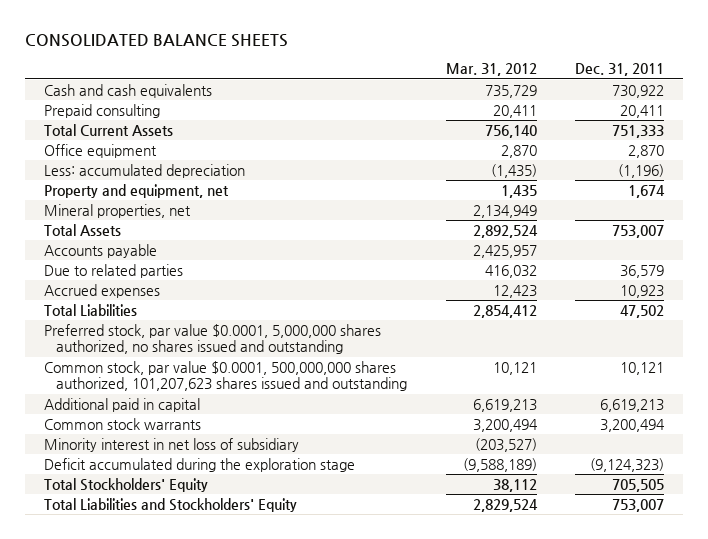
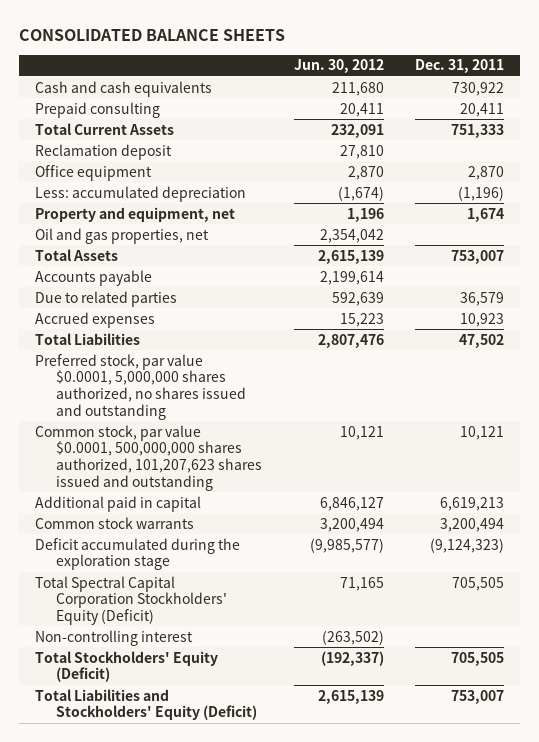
- | Mar. 31, 2012 | Dec. 31, 2011
+ | Jun. 30, 2012 | Dec. 31, 2011
+ Reclamation deposit | 27,810 |
- Mineral properties, net | 2,134,949 |
+ Oil and gas properties, net | 2,354,042 |
- Minority interest in net loss of subsidiary | (203,527) |
- Total Stockholders' Equity | 38,112 | 705,505
- Total Liabilities and Stockholders' Equity | 2,829,524 | 753,007
+ Total Spectral Capital Corporation Stockholders' Equity (Deficit) | 71,165 | 705,505
+ Non-controlling interest | (263,502) |
+ Total Stockholders' Equity (Deficit) | (192,337) | 705,505
+ Total Liabilities and Stockholders' Equity (Deficit) | 2,615,139 | 753,007

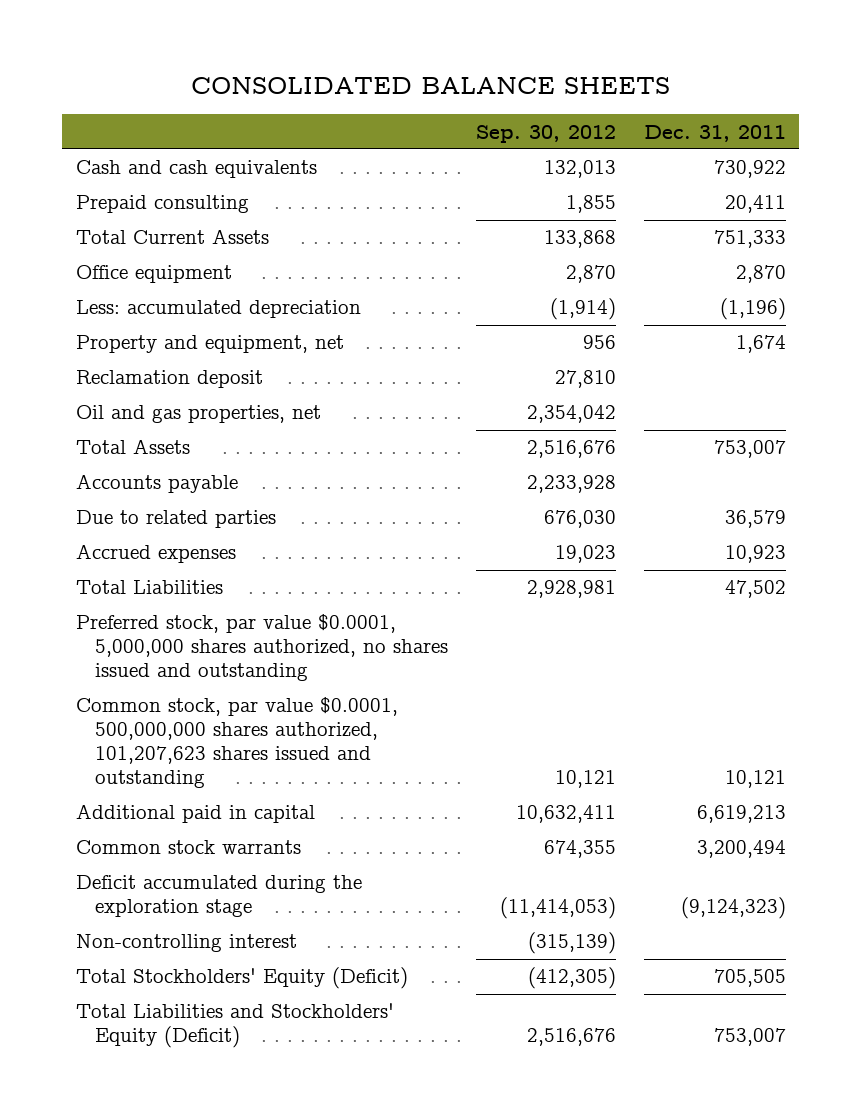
- | Jun. 30, 2012 | Dec. 31, 2011
+ | Sep. 30, 2012 | Dec. 31, 2011
moved down: Reclamation deposit | 27,810 |
- Total Spectral Capital Corporation Stockholders' Equity (Deficit) | 71,165 | 705,505

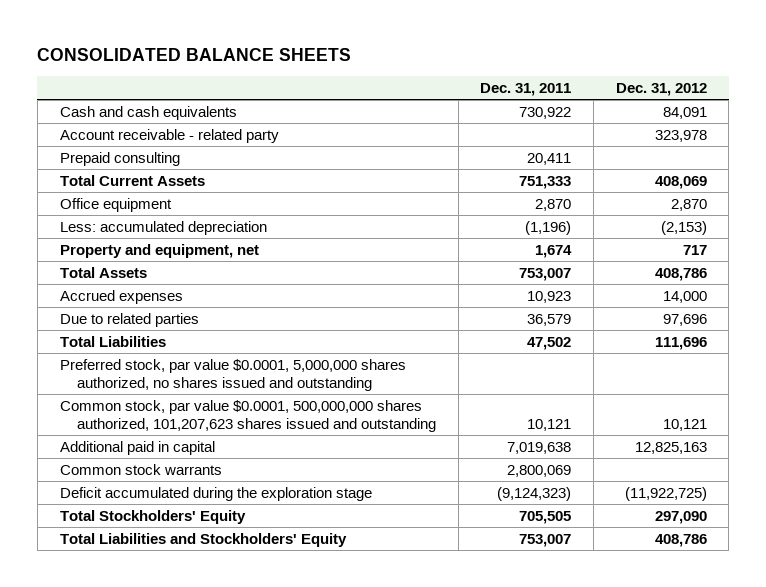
- | Sep. 30, 2012 | Dec. 31, 2011
+ | Dec. 31, 2011 | Dec. 31, 2012
+ Account receivable - related party | | 323,978
- Reclamation deposit | 27,810 |
- Oil and gas properties, net | 2,354,042 |
- Accounts payable | 2,233,928 |
moved down: Due to related parties | 36,579 | 97,696
- Additional paid in capital | 10,632,411 | 6,619,213
- Common stock warrants | 674,355 | 3,200,494
+ Additional paid in capital | 7,019,638 | 12,825,163
+ Common stock warrants | 2,800,069 |
- Non-controlling interest | (315,139) |
- Total Stockholders' Equity (Deficit) | (412,305) | 705,505
- Total Liabilities and Stockholders' Equity (Deficit) | 2,516,676 | 753,007
+ Total Stockholders' Equity | 705,505 | 297,090
+ Total Liabilities and Stockholders' Equity | 753,007 | 408,786

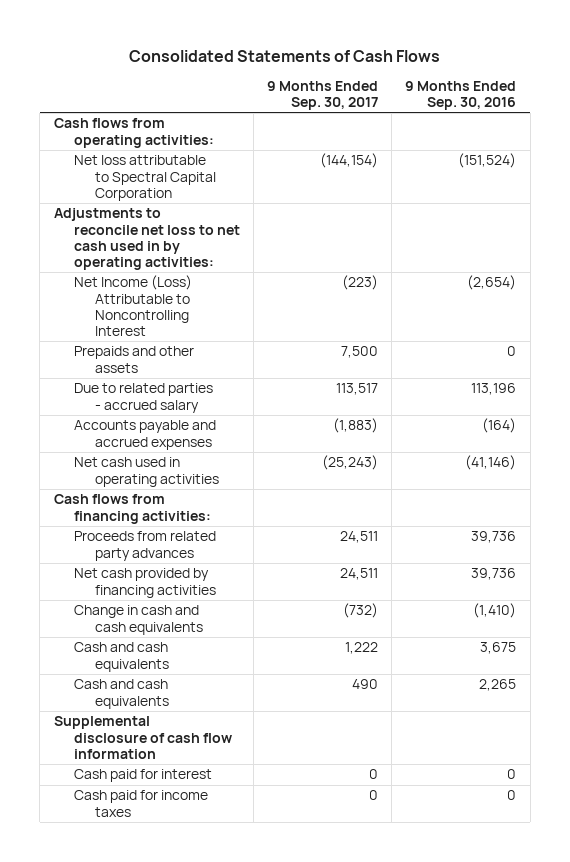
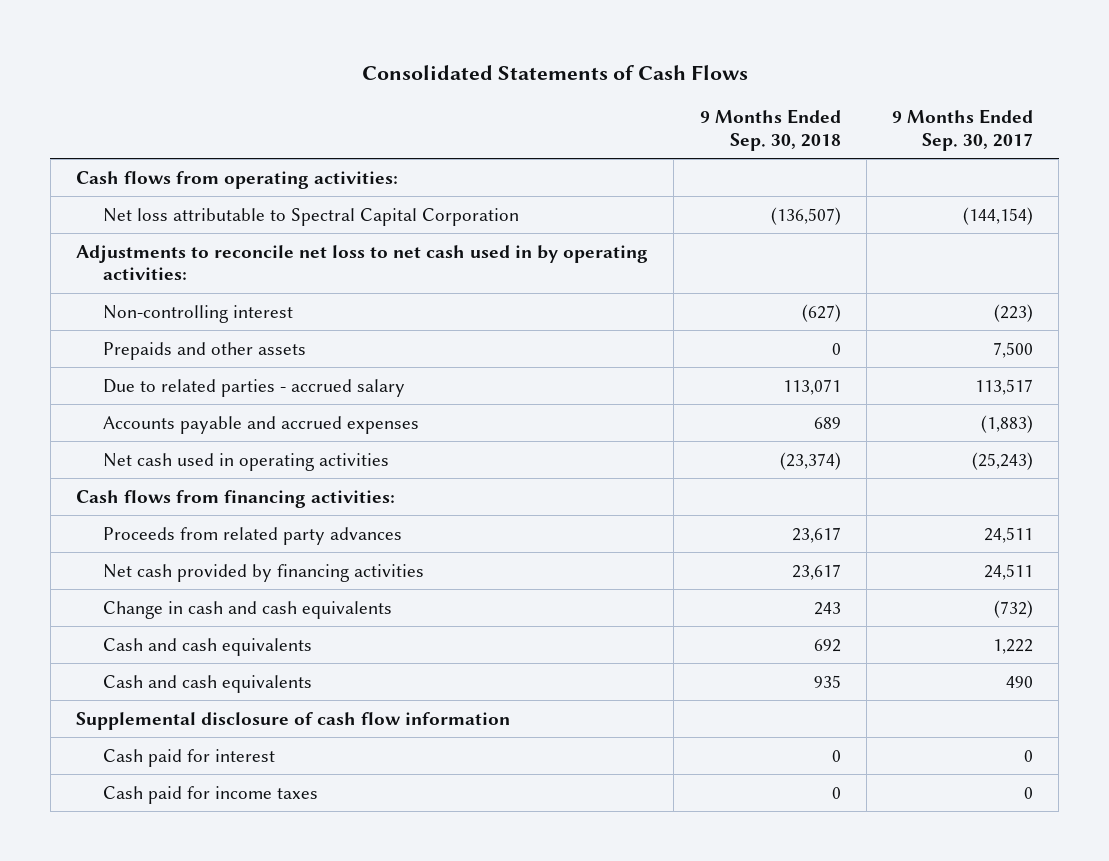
- | 9 Months Ended Sep. 30, 2017 | 9 Months Ended Sep. 30, 2016
+ | 9 Months Ended Sep. 30, 2018 | 9 Months Ended Sep. 30, 2017
- Net Income (Loss) Attributable to Noncontrolling Interest | (223) | (2,654)
+ Non-controlling interest | (627) | (223)

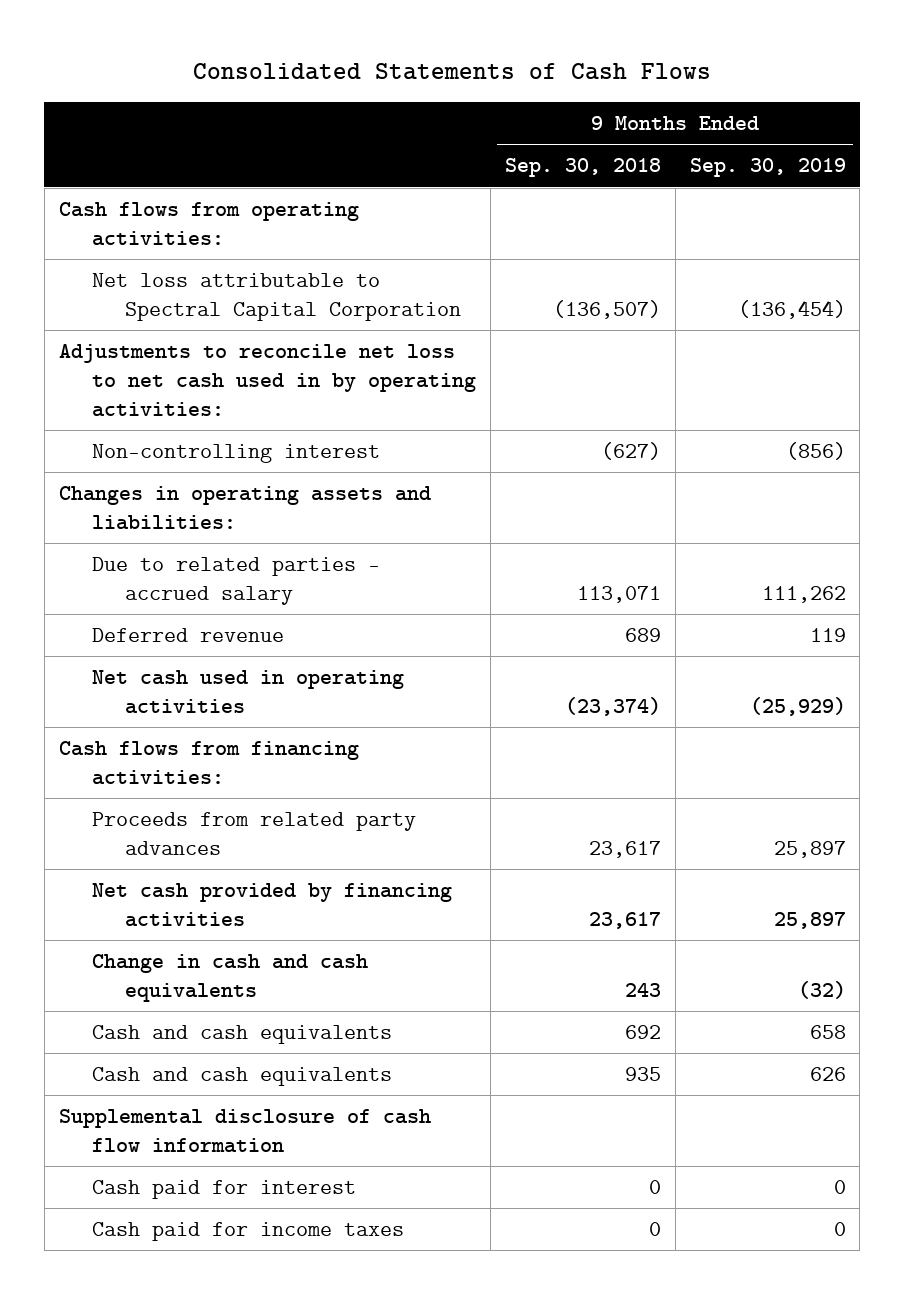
- | 9 Months Ended Sep. 30, 2018 | 9 Months Ended Sep. 30, 2017
+ | 9 Months Ended Sep. 30, 2018 | 9 Months Ended Sep. 30, 2019
- Prepaids and other assets | 0 | 7,500
+ Changes in operating assets and liabilities:
- Accounts payable and accrued expenses | 689 | (1,883)
+ Deferred revenue | 689 | 119

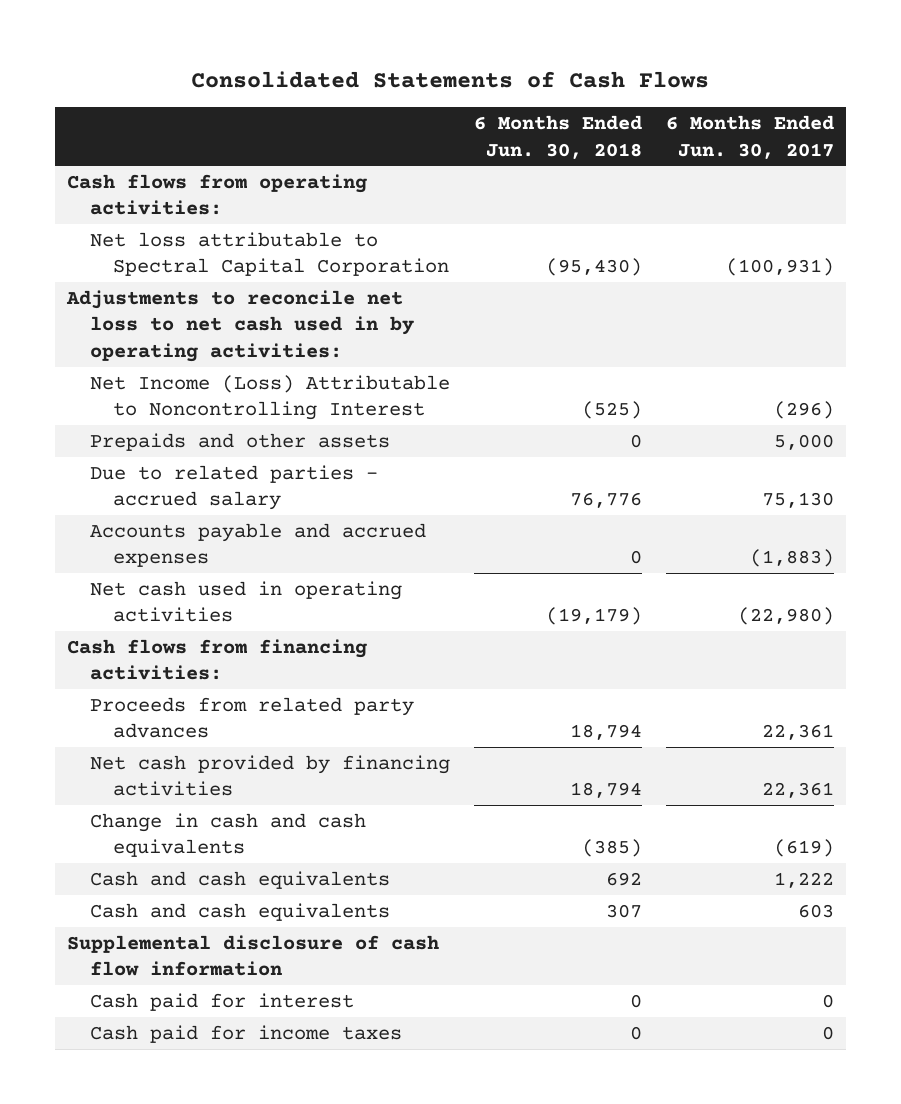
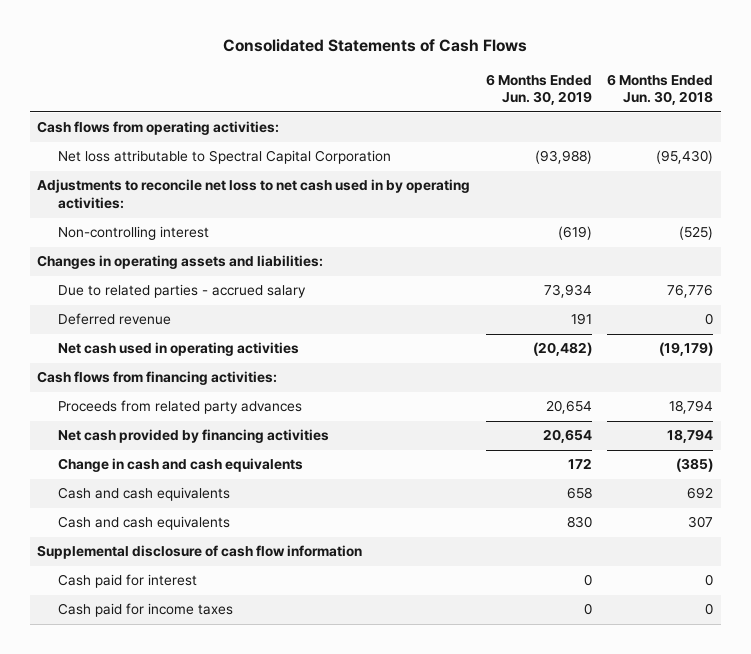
- | 6 Months Ended Jun. 30, 2018 | 6 Months Ended Jun. 30, 2017
+ | 6 Months Ended Jun. 30, 2019 | 6 Months Ended Jun. 30, 2018
- Net Income (Loss) Attributable to Noncontrolling Interest | (525) | (296)
- Prepaids and other assets | 0 | 5,000
+ Non-controlling interest | (619) | (525)
+ Changes in operating assets and liabilities:
- Accounts payable and accrued expenses | 0 | (1,883)
+ Deferred revenue | 191 | 0

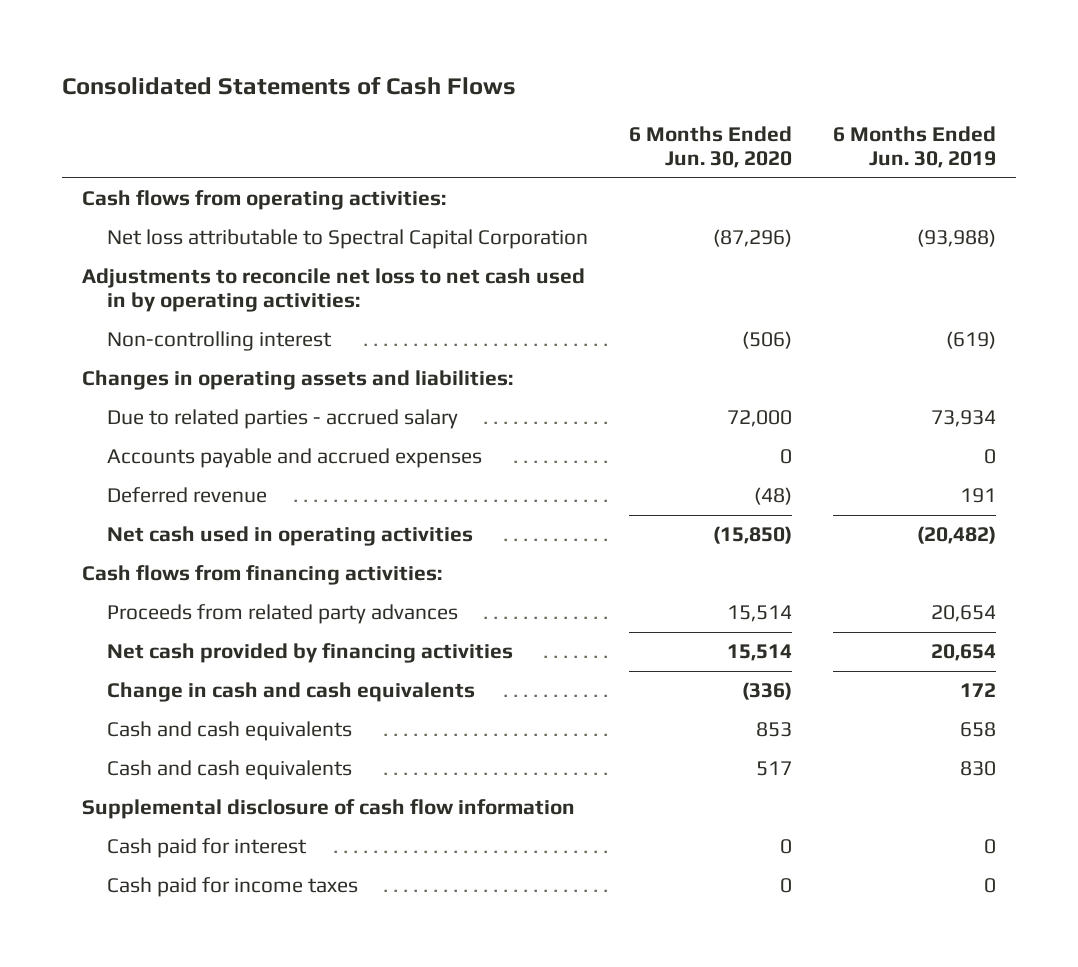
- | 6 Months Ended Jun. 30, 2019 | 6 Months Ended Jun. 30, 2018
+ | 6 Months Ended Jun. 30, 2020 | 6 Months Ended Jun. 30, 2019
+ Accounts payable and accrued expenses | 0 | 0

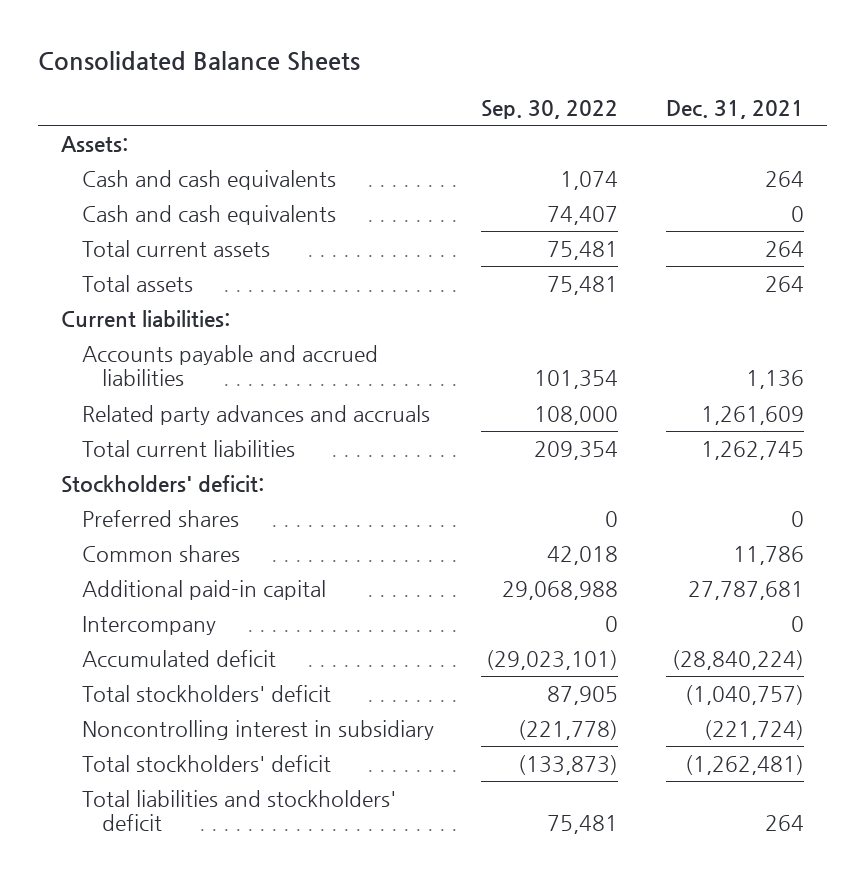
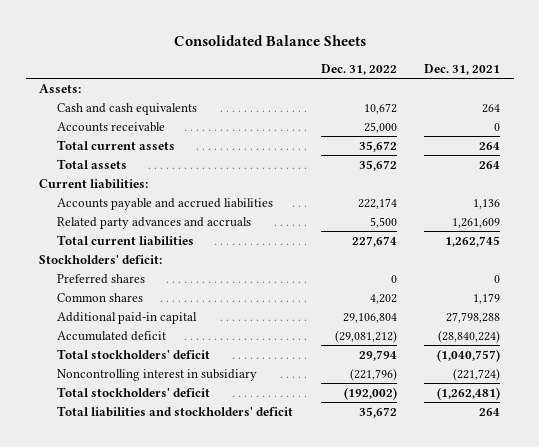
- | Sep. 30, 2022 | Dec. 31, 2021
+ | Dec. 31, 2022 | Dec. 31, 2021
- Cash and cash equivalents | 74,407 | 0
+ Accounts receivable | 25,000 | 0
- Common shares | 42,018 | 11,786
- Additional paid-in capital | 29,068,988 | 27,787,681
- Intercompany | 0 | 0
+ Common shares | 4,202 | 1,179
+ Additional paid-in capital | 29,106,804 | 27,798,288

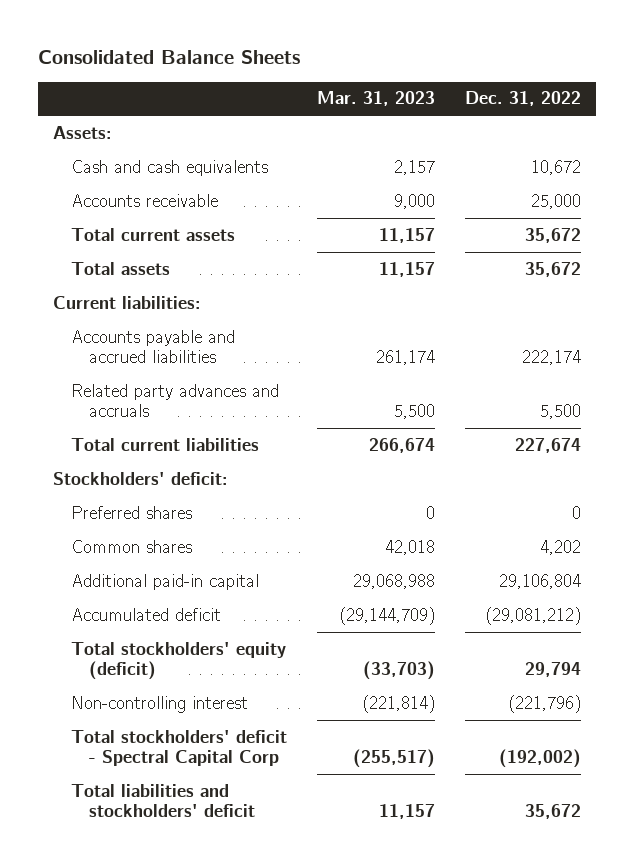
- | Dec. 31, 2022 | Dec. 31, 2021
+ | Mar. 31, 2023 | Dec. 31, 2022
- Total stockholders' deficit | 29,794 | (1,040,757)
- Noncontrolling interest in subsidiary | (221,796) | (221,724)
- Total stockholders' deficit | (192,002) | (1,262,481)
+ Total stockholders' equity (deficit) | (33,703) | 29,794
+ Non-controlling interest | (221,814) | (221,796)
+ Total stockholders' deficit - Spectral Capital Corp | (255,517) | (192,002)

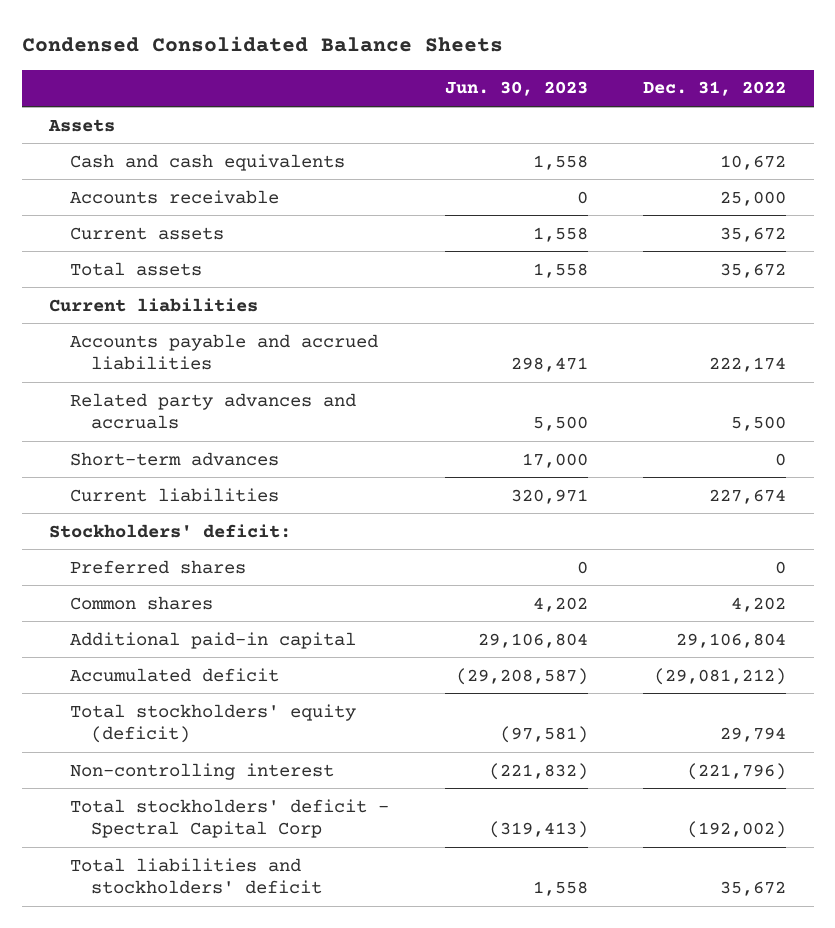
- Consolidated Balance Sheets
+ Condensed Consolidated Balance Sheets
- | Mar. 31, 2023 | Dec. 31, 2022
+ | Jun. 30, 2023 | Dec. 31, 2022
- Assets:
+ Assets
- Total current assets | 11,157 | 35,672
+ Current assets | 1,558 | 35,672
- Current liabilities:
+ Current liabilities
- Total current liabilities | 266,674 | 227,674
+ Short-term advances | 17,000 | 0
+ Current liabilities | 320,971 | 227,674

